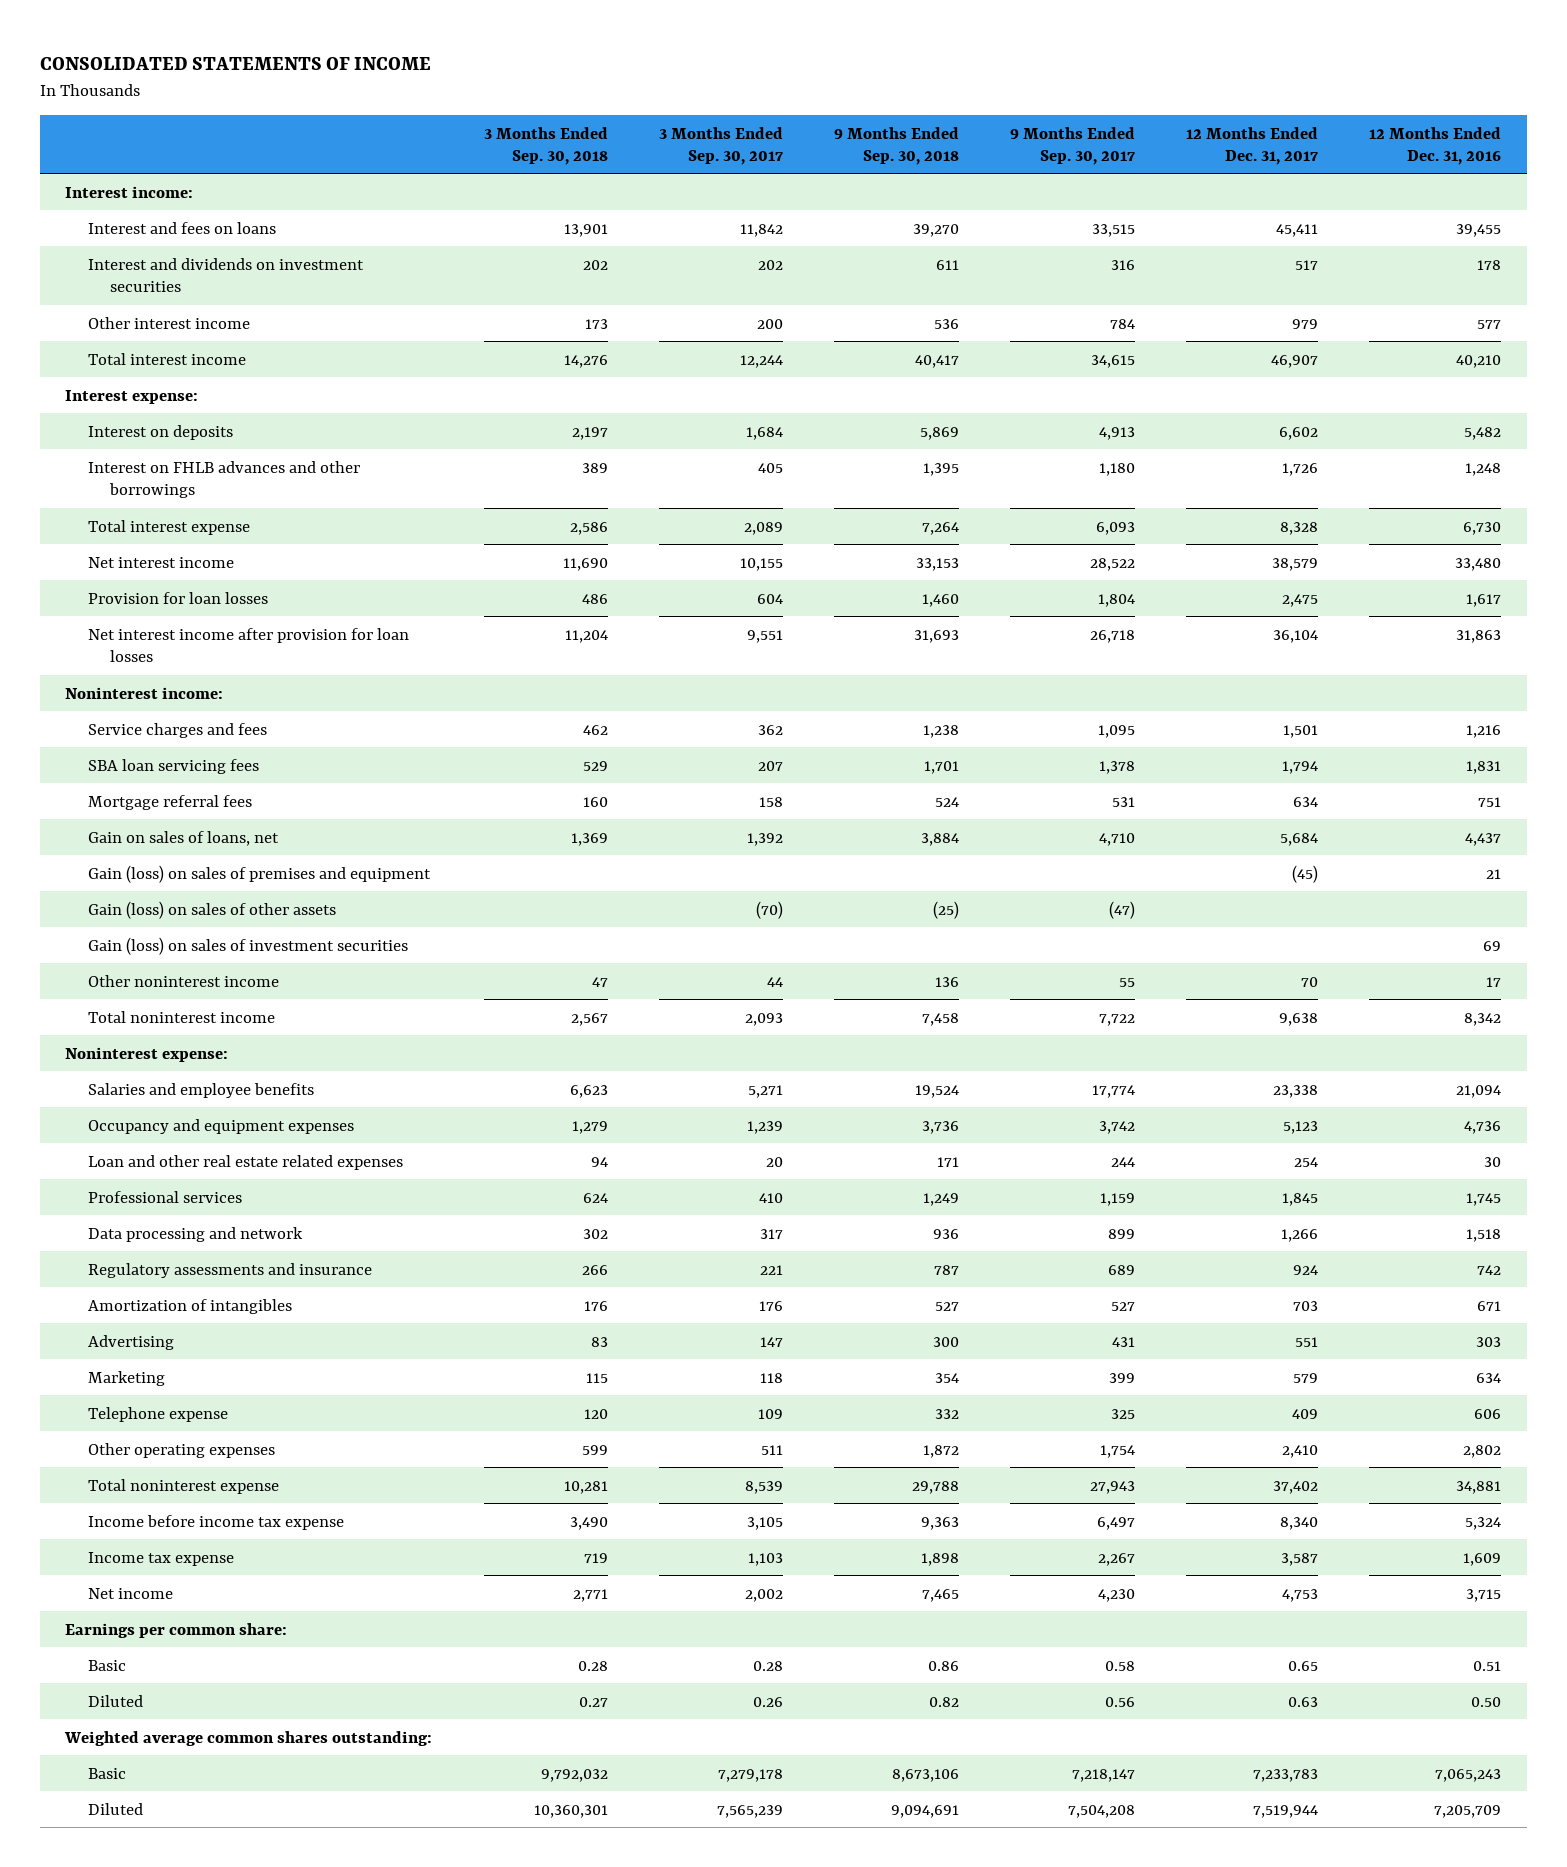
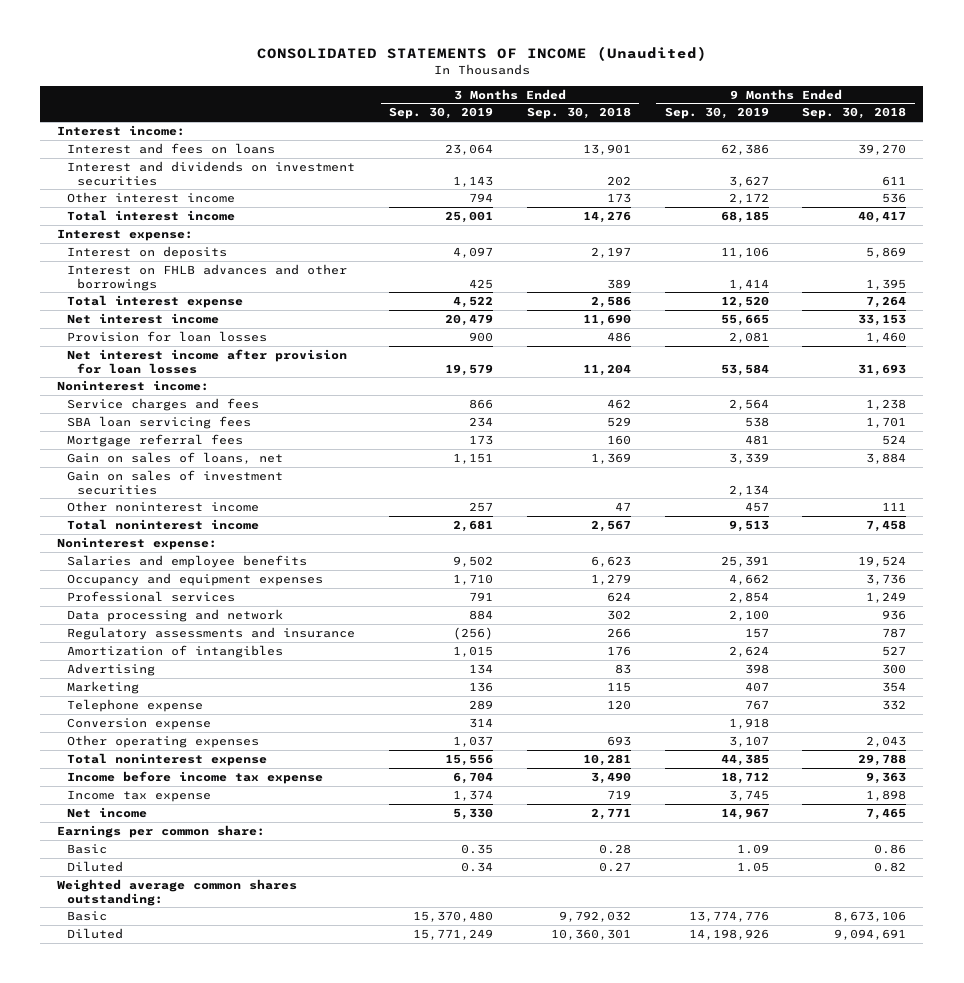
- CONSOLIDATED STATEMENTS OF INCOME
+ CONSOLIDATED STATEMENTS OF INCOME (Unaudited)
- | 3 Months Ended Sep. 30, 2018 | 3 Months Ended Sep. 30, 2017 | 9 Months Ended Sep. 30, 2018 | 9 Months Ended Sep. 30, 2017 | 12 Months Ended Dec. 31, 2017 | 12 Months Ended Dec. 31, 2016
+ | 3 Months Ended Sep. 30, 2019 | 3 Months Ended Sep. 30, 2018 | 9 Months Ended Sep. 30, 2019 | 9 Months Ended Sep. 30, 2018
- Gain (loss) on sales of premises and equipment | | | | | (45) | 21
- Gain (loss) on sales of other assets | | (70) | (25) | (47) | |
- Gain (loss) on sales of investment securities | | | | | | 69
- Other noninterest income | 47 | 44 | 136 | 55 | 70 | 17
+ Gain on sales of investment securities | | | 2,134 |
+ Other noninterest income | 257 | 47 | 457 | 111
- Loan and other real estate related expenses | 94 | 20 | 171 | 244 | 254 | 30
- Other operating expenses | 599 | 511 | 1,872 | 1,754 | 2,410 | 2,802
+ Conversion expense | 314 | | 1,918 |
+ Other operating expenses | 1,037 | 693 | 3,107 | 2,043

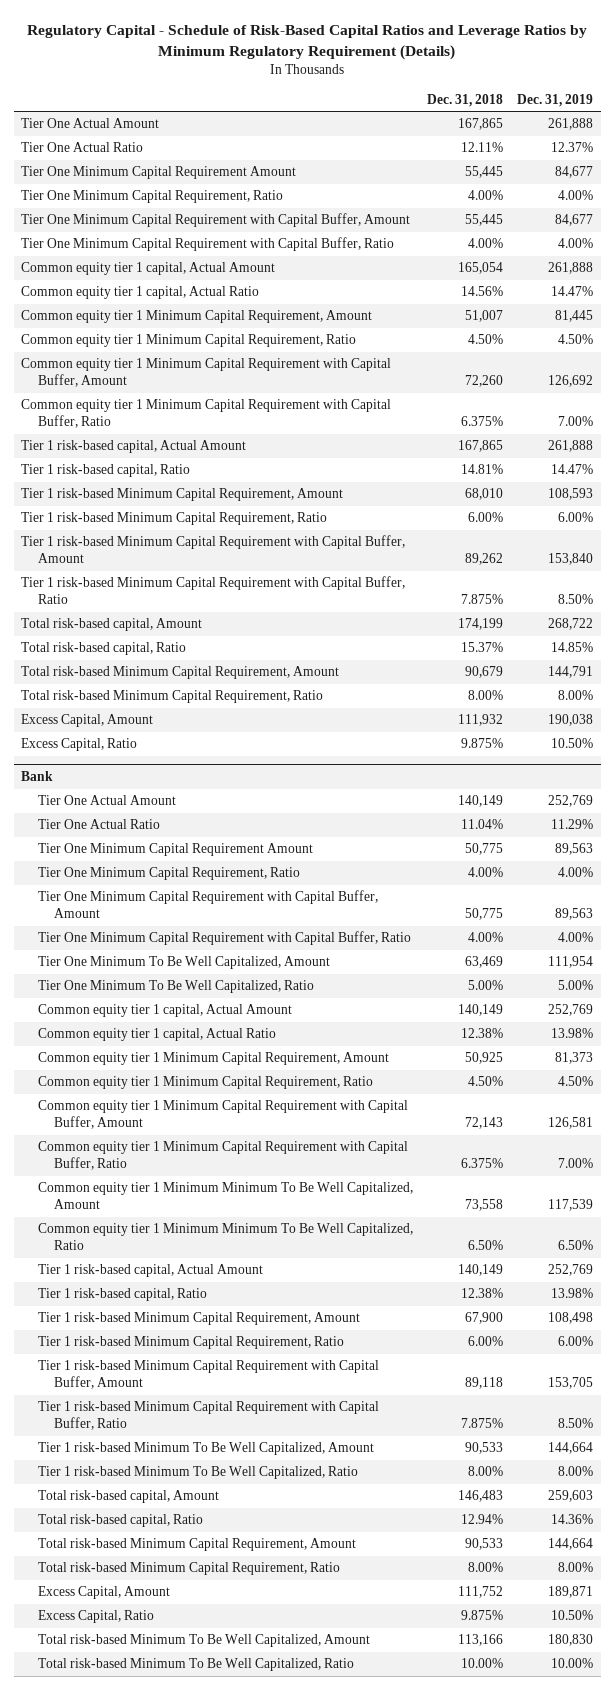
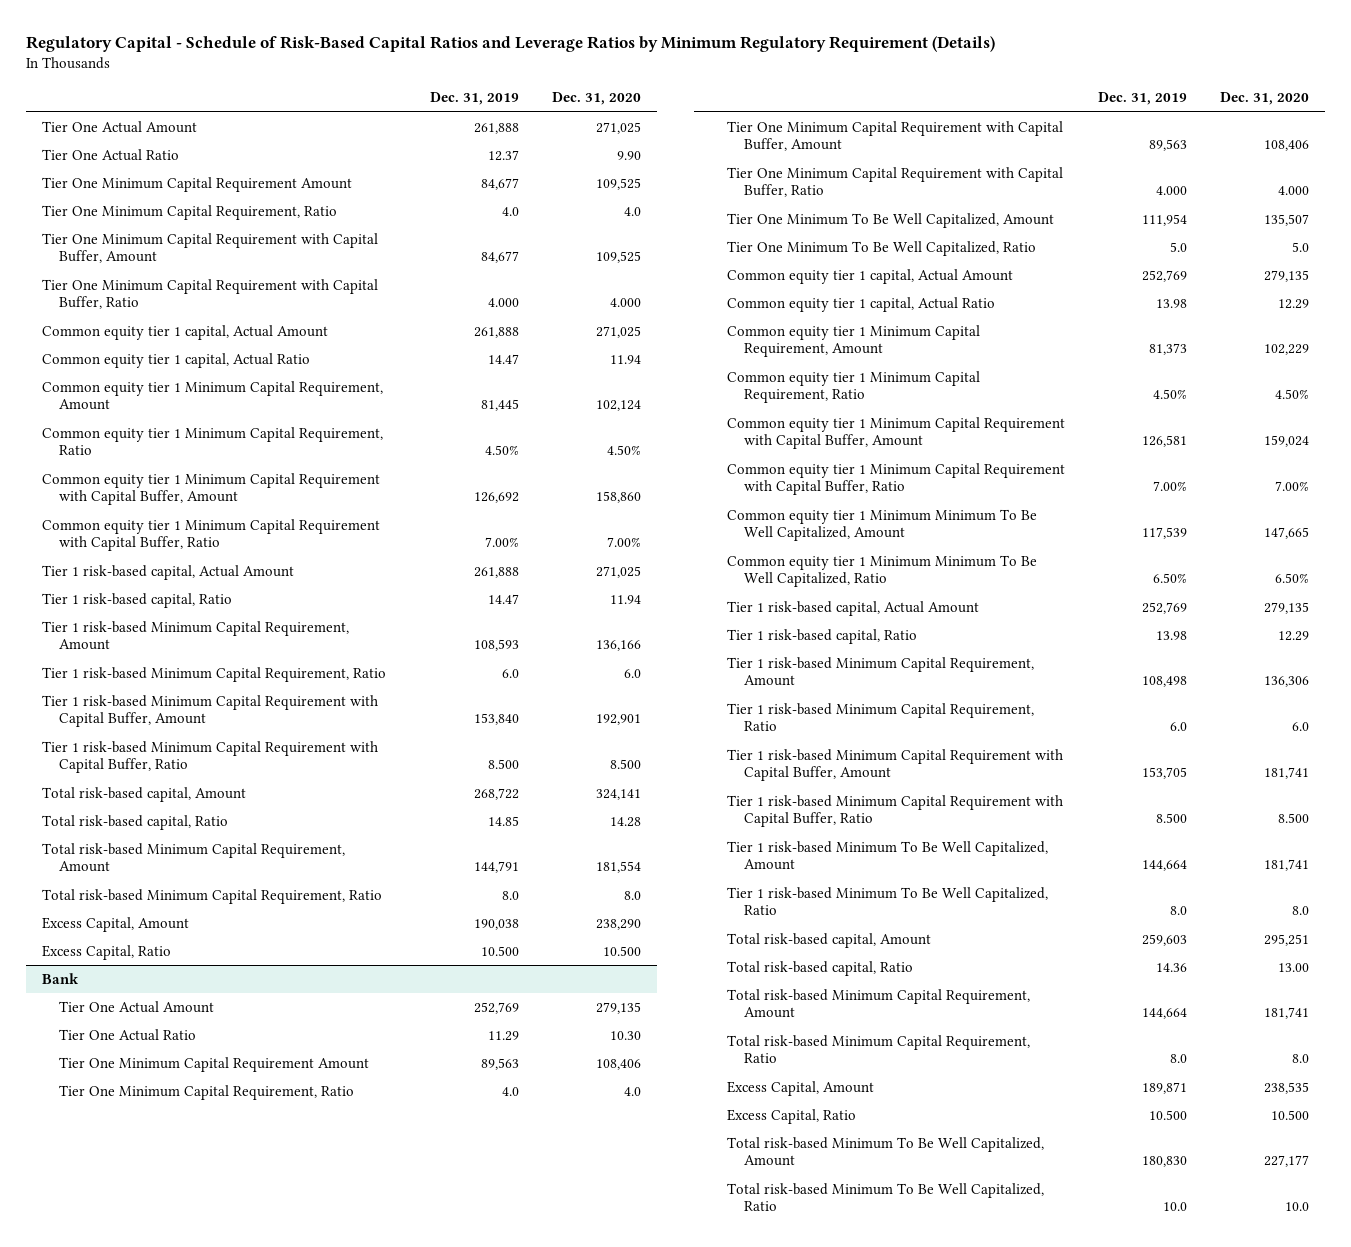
- | Dec. 31, 2018 | Dec. 31, 2019
+ | Dec. 31, 2019 | Dec. 31, 2020
- Tier One Actual Ratio | 12.11% | 12.37%
+ Tier One Actual Ratio | 12.37 | 9.90
- Tier One Minimum Capital Requirement, Ratio | 4.00% | 4.00%
+ Tier One Minimum Capital Requirement, Ratio | 4.0 | 4.0
- Tier One Minimum Capital Requirement with Capital Buffer, Ratio | 4.00% | 4.00%
+ Tier One Minimum Capital Requirement with Capital Buffer, Ratio | 4.000 | 4.000
- Common equity tier 1 capital, Actual Ratio | 14.56% | 14.47%
+ Common equity tier 1 capital, Actual Ratio | 14.47 | 11.94
- Tier 1 risk-based capital, Ratio | 14.81% | 14.47%
+ Tier 1 risk-based capital, Ratio | 14.47 | 11.94
- Tier 1 risk-based Minimum Capital Requirement, Ratio | 6.00% | 6.00%
+ Tier 1 risk-based Minimum Capital Requirement, Ratio | 6.0 | 6.0
- Tier 1 risk-based Minimum Capital Requirement with Capital Buffer, Ratio | 7.875% | 8.50%
+ Tier 1 risk-based Minimum Capital Requirement with Capital Buffer, Ratio | 8.500 | 8.500
- Total risk-based capital, Ratio | 15.37% | 14.85%
+ Total risk-based capital, Ratio | 14.85 | 14.28
- Total risk-based Minimum Capital Requirement, Ratio | 8.00% | 8.00%
+ Total risk-based Minimum Capital Requirement, Ratio | 8.0 | 8.0
- Excess Capital, Ratio | 9.875% | 10.50%
+ Excess Capital, Ratio | 10.500 | 10.500
@ Bank
- Tier One Actual Ratio | 11.04% | 11.29%
+ Tier One Actual Ratio | 11.29 | 10.30
- Tier One Minimum Capital Requirement, Ratio | 4.00% | 4.00%
+ Tier One Minimum Capital Requirement, Ratio | 4.0 | 4.0
- Tier One Minimum Capital Requirement with Capital Buffer, Ratio | 4.00% | 4.00%
+ Tier One Minimum Capital Requirement with Capital Buffer, Ratio | 4.000 | 4.000
- Tier One Minimum To Be Well Capitalized, Ratio | 5.00% | 5.00%
+ Tier One Minimum To Be Well Capitalized, Ratio | 5.0 | 5.0
- Common equity tier 1 capital, Actual Ratio | 12.38% | 13.98%
+ Common equity tier 1 capital, Actual Ratio | 13.98 | 12.29
- Tier 1 risk-based capital, Ratio | 12.38% | 13.98%
+ Tier 1 risk-based capital, Ratio | 13.98 | 12.29
- Tier 1 risk-based Minimum Capital Requirement, Ratio | 6.00% | 6.00%
+ Tier 1 risk-based Minimum Capital Requirement, Ratio | 6.0 | 6.0
- Tier 1 risk-based Minimum Capital Requirement with Capital Buffer, Ratio | 7.875% | 8.50%
+ Tier 1 risk-based Minimum Capital Requirement with Capital Buffer, Ratio | 8.500 | 8.500
- Tier 1 risk-based Minimum To Be Well Capitalized, Ratio | 8.00% | 8.00%
+ Tier 1 risk-based Minimum To Be Well Capitalized, Ratio | 8.0 | 8.0
- Total risk-based capital, Ratio | 12.94% | 14.36%
+ Total risk-based capital, Ratio | 14.36 | 13.00
- Total risk-based Minimum Capital Requirement, Ratio | 8.00% | 8.00%
+ Total risk-based Minimum Capital Requirement, Ratio | 8.0 | 8.0
- Excess Capital, Ratio | 9.875% | 10.50%
+ Excess Capital, Ratio | 10.500 | 10.500
- Total risk-based Minimum To Be Well Capitalized, Ratio | 10.00% | 10.00%
+ Total risk-based Minimum To Be Well Capitalized, Ratio | 10.0 | 10.0

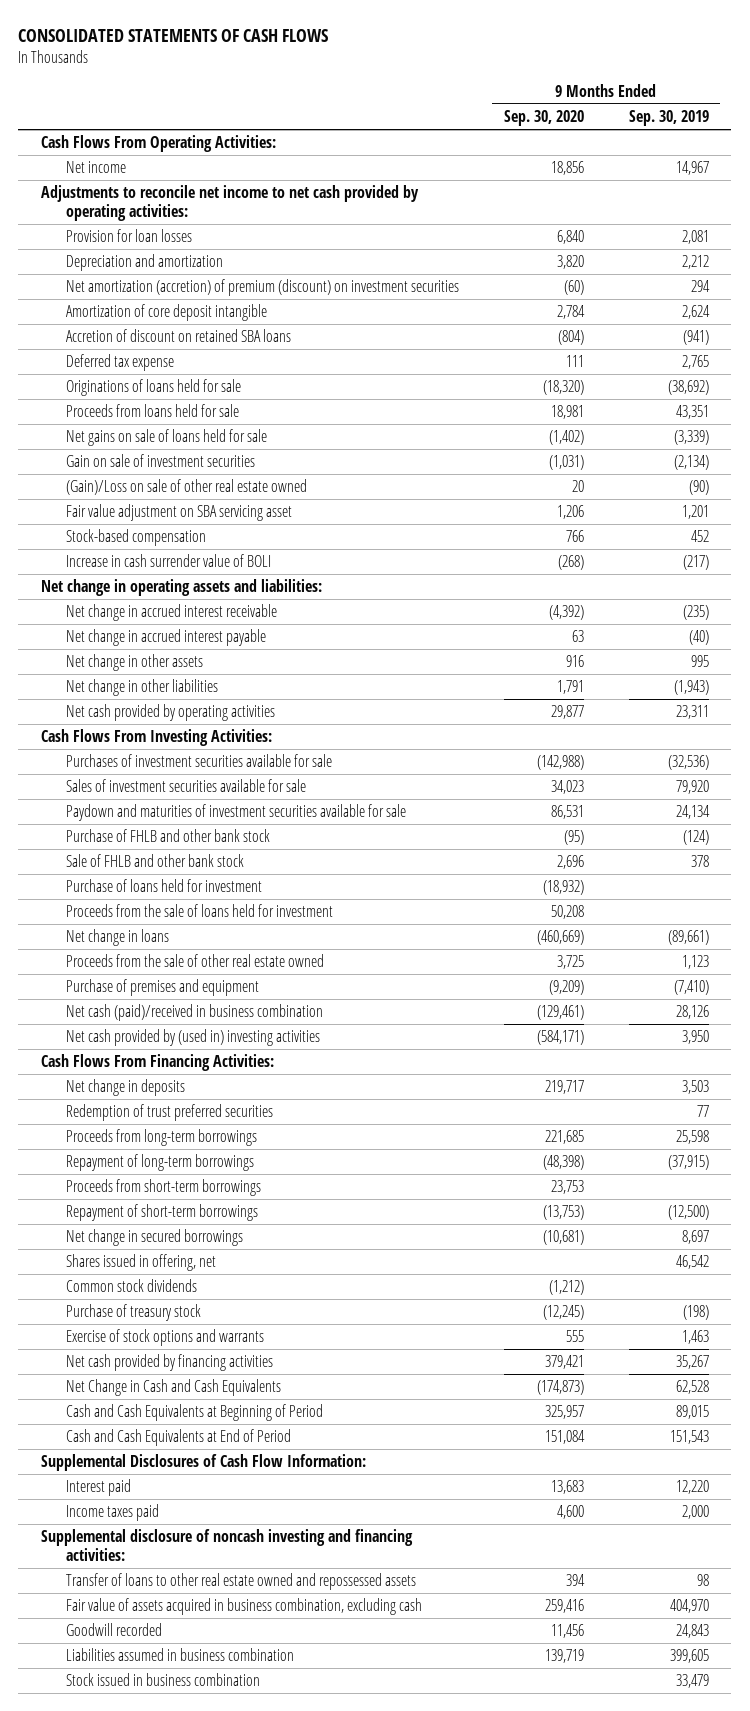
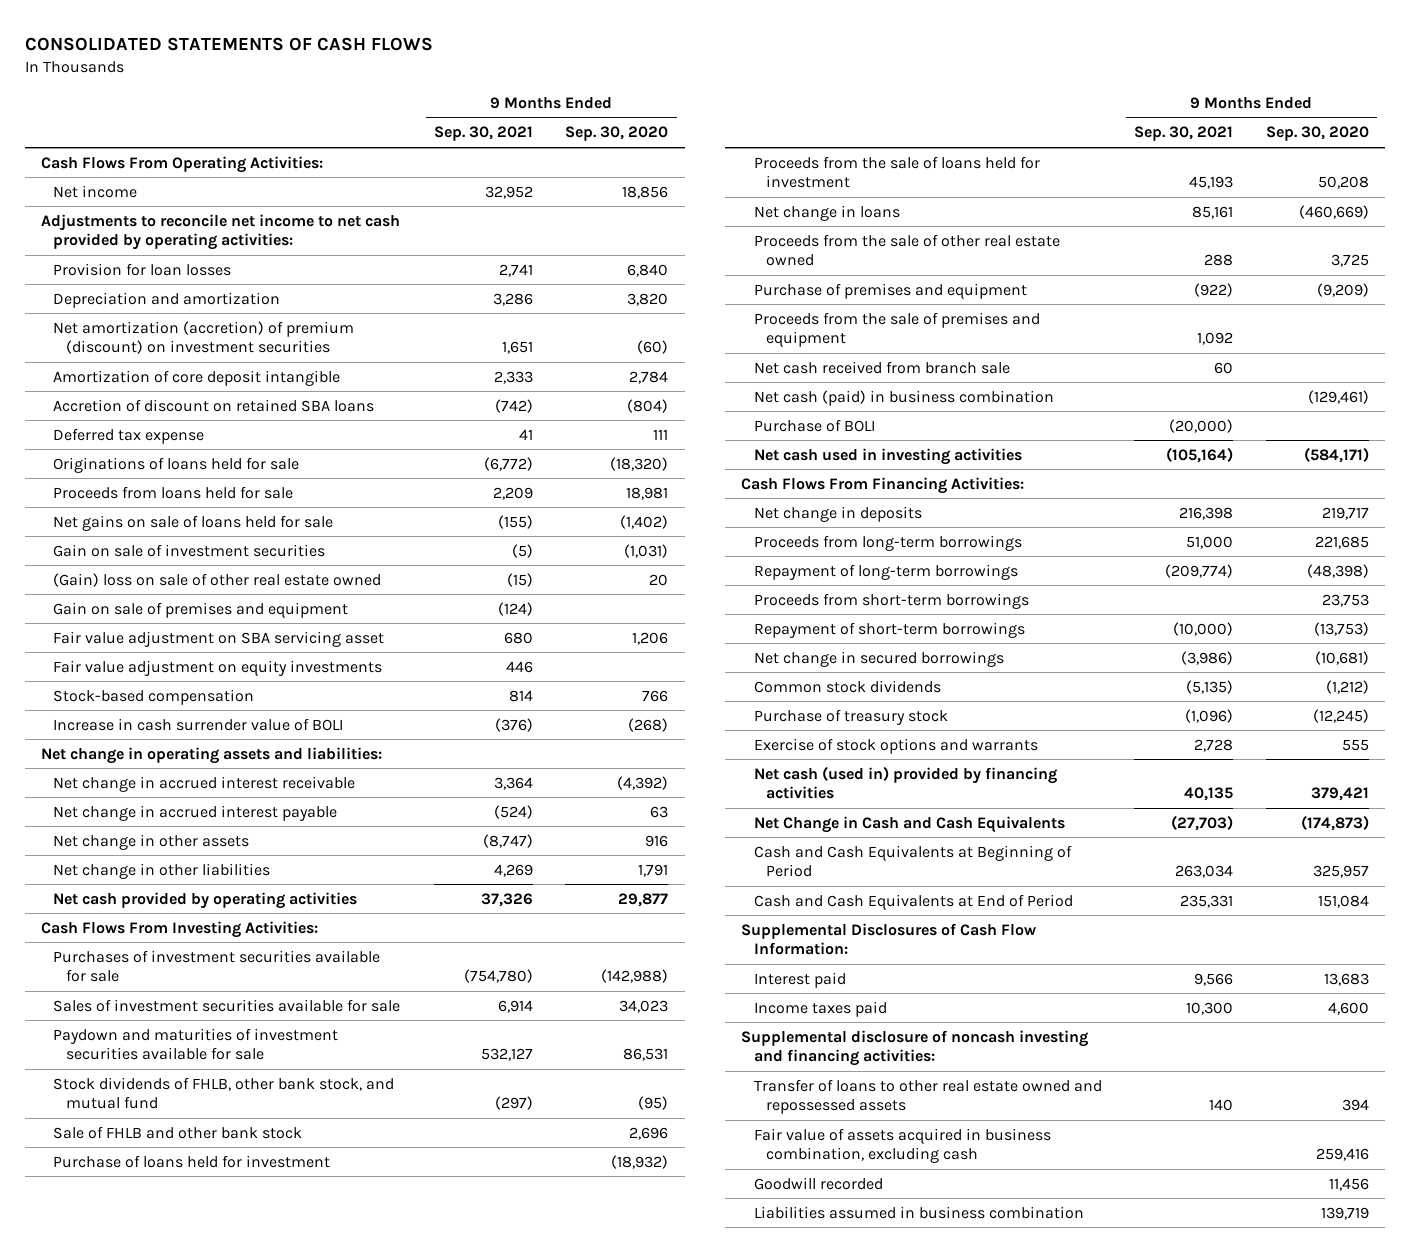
- | 9 Months Ended Sep. 30, 2020 | 9 Months Ended Sep. 30, 2019
+ | 9 Months Ended Sep. 30, 2021 | 9 Months Ended Sep. 30, 2020
- (Gain)/Loss on sale of other real estate owned | 20 | (90)
+ (Gain) loss on sale of other real estate owned | (15) | 20
+ Gain on sale of premises and equipment | (124) |
+ Fair value adjustment on equity investments | 446 |
- Purchase of FHLB and other bank stock | (95) | (124)
+ Stock dividends of FHLB, other bank stock, and mutual fund | (297) | (95)
- Net cash (paid)/received in business combination | (129,461) | 28,126
- Net cash provided by (used in) investing activities | (584,171) | 3,950
+ Proceeds from the sale of premises and equipment | 1,092 |
+ Net cash received from branch sale | 60 |
+ Net cash (paid) in business combination | | (129,461)
+ Purchase of BOLI | (20,000) |
+ Net cash used in investing activities | (105,164) | (584,171)
- Redemption of trust preferred securities | | 77
- Shares issued in offering, net | | 46,542
- Net cash provided by financing activities | 379,421 | 35,267
+ Net cash (used in) provided by financing activities | 40,135 | 379,421
- Stock issued in business combination | | 33,479

